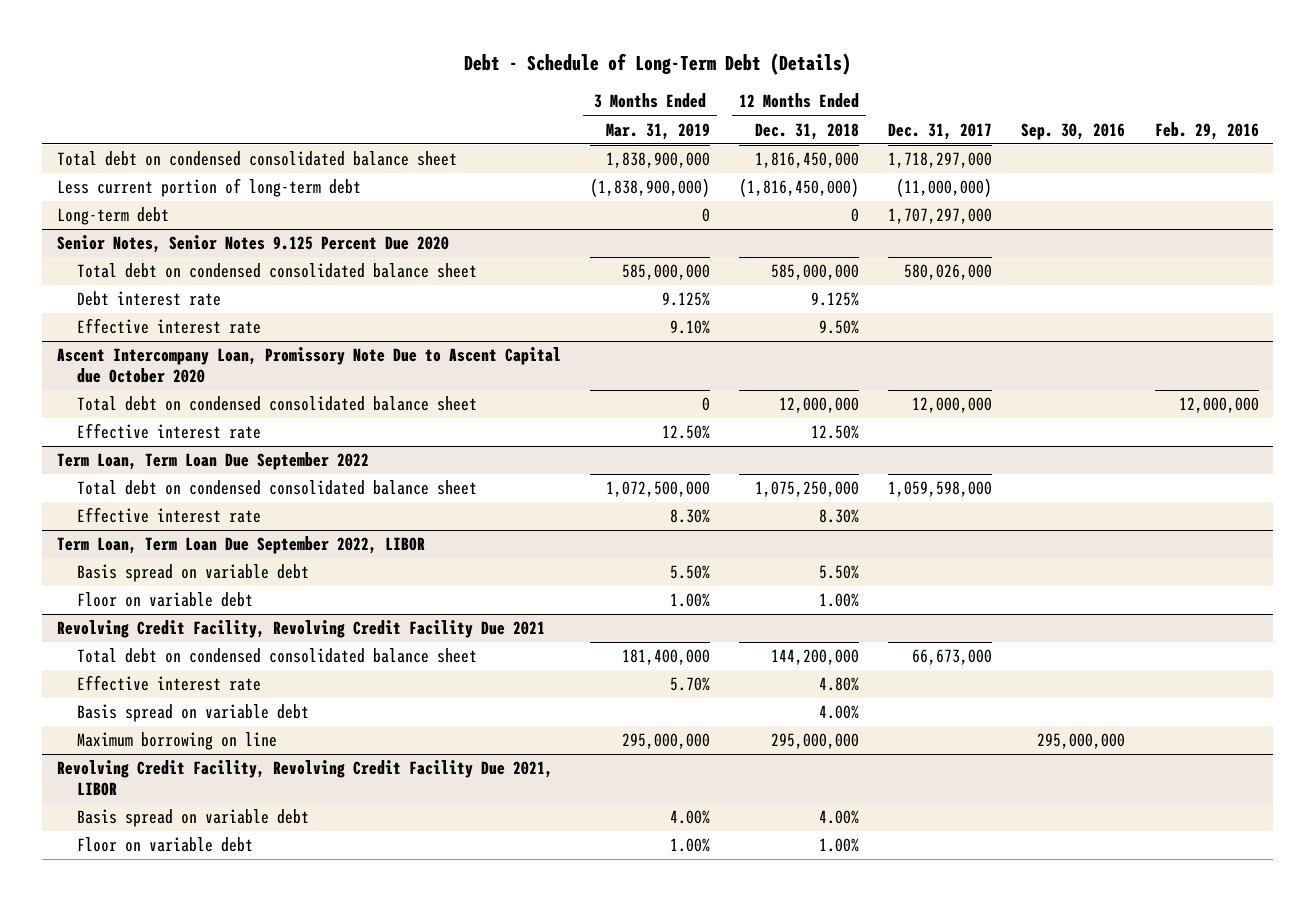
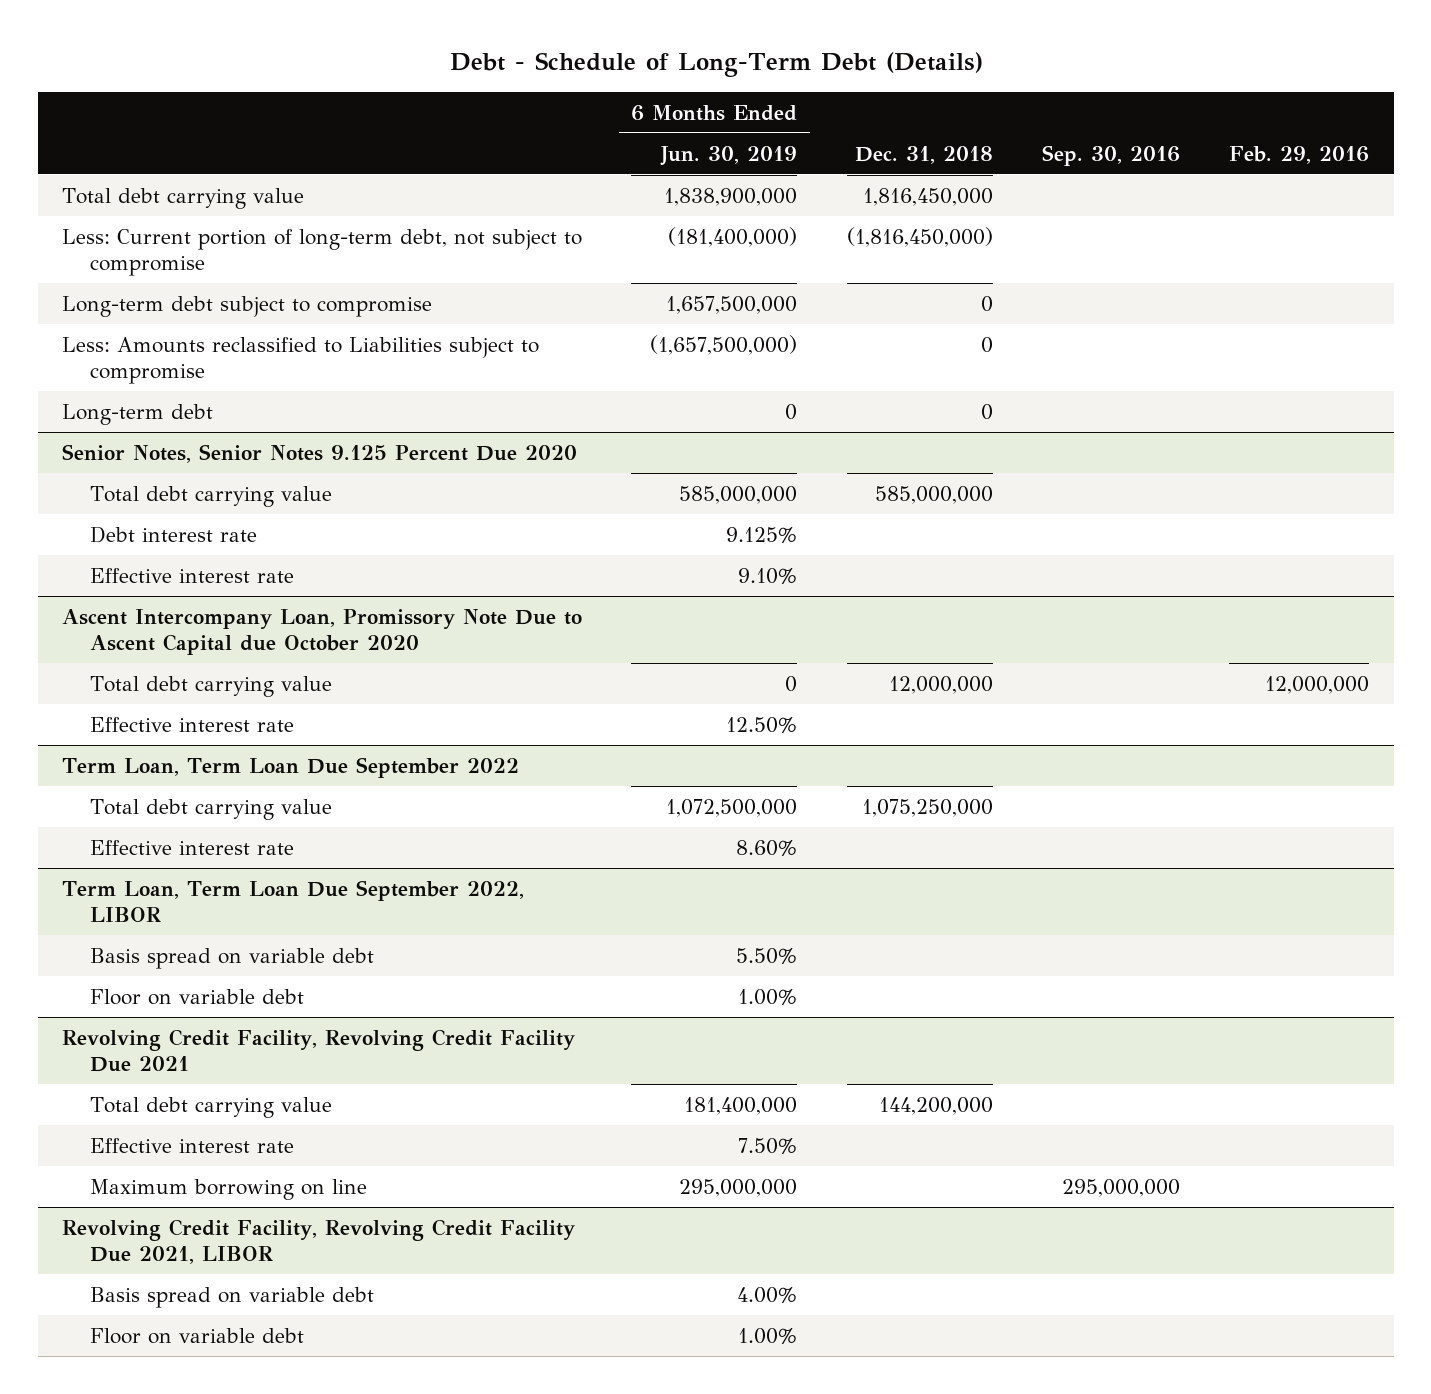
- | 3 Months Ended Mar. 31, 2019 | 12 Months Ended Dec. 31, 2018 | Dec. 31, 2017 | Sep. 30, 2016 | Feb. 29, 2016
+ | 6 Months Ended Jun. 30, 2019 | Dec. 31, 2018 | Sep. 30, 2016 | Feb. 29, 2016
- Total debt on condensed consolidated balance sheet | 1,838,900,000 | 1,816,450,000 | 1,718,297,000 | |
- Less current portion of long-term debt | (1,838,900,000) | (1,816,450,000) | (11,000,000) | |
+ Total debt carrying value | 1,838,900,000 | 1,816,450,000 | |
+ Less: Current portion of long-term debt, not subject to compromise | (181,400,000) | (1,816,450,000) | |
+ Long-term debt subject to compromise | 1,657,500,000 | 0 | |
+ Less: Amounts reclassified to Liabilities subject to compromise | (1,657,500,000) | 0 | |
@ Senior Notes, Senior Notes 9.125 Percent Due 2020
- Total debt on condensed consolidated balance sheet | 585,000,000 | 585,000,000 | 580,026,000 | |
+ Total debt carrying value | 585,000,000 | 585,000,000 | |
@ Ascent Intercompany Loan, Promissory Note Due to Ascent Capital due October 2020
- Total debt on condensed consolidated balance sheet | 0 | 12,000,000 | 12,000,000 | | 12,000,000
+ Total debt carrying value | 0 | 12,000,000 | | 12,000,000
@ Term Loan, Term Loan Due September 2022
- Total debt on condensed consolidated balance sheet | 1,072,500,000 | 1,075,250,000 | 1,059,598,000 | |
+ Total debt carrying value | 1,072,500,000 | 1,075,250,000 | |
@ Revolving Credit Facility, Revolving Credit Facility Due 2021
- Total debt on condensed consolidated balance sheet | 181,400,000 | 144,200,000 | 66,673,000 | |
+ Total debt carrying value | 181,400,000 | 144,200,000 | |
- Basis spread on variable debt | | 4.00% | | |

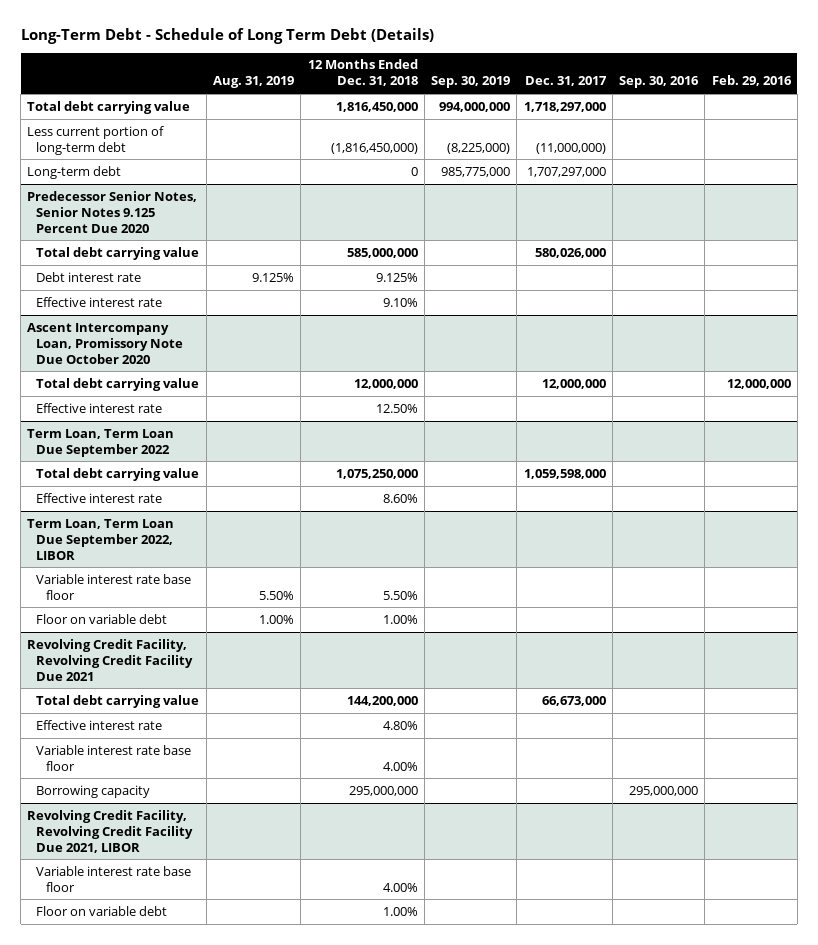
- Debt - Schedule of Long-Term Debt (Details)
+ Long-Term Debt - Schedule of Long Term Debt (Details)
- | 6 Months Ended Jun. 30, 2019 | Dec. 31, 2018 | Sep. 30, 2016 | Feb. 29, 2016
+ | Aug. 31, 2019 | 12 Months Ended Dec. 31, 2018 | Sep. 30, 2019 | Dec. 31, 2017 | Sep. 30, 2016 | Feb. 29, 2016
- Less: Current portion of long-term debt, not subject to compromise | (181,400,000) | (1,816,450,000) | |
- Long-term debt subject to compromise | 1,657,500,000 | 0 | |
- Less: Amounts reclassified to Liabilities subject to compromise | (1,657,500,000) | 0 | |
+ Less current portion of long-term debt | | (1,816,450,000) | (8,225,000) | (11,000,000) | |
- Senior Notes, Senior Notes 9.125 Percent Due 2020
+ Predecessor Senior Notes, Senior Notes 9.125 Percent Due 2020
- Ascent Intercompany Loan, Promissory Note Due to Ascent Capital due October 2020
+ Ascent Intercompany Loan, Promissory Note Due October 2020
@ Term Loan, Term Loan Due September 2022, LIBOR
- Basis spread on variable debt | 5.50% | | |
+ Variable interest rate base floor | 5.50% | 5.50% | | | |
@ Revolving Credit Facility, Revolving Credit Facility Due 2021
- Maximum borrowing on line | 295,000,000 | | 295,000,000 |
+ Variable interest rate base floor | | 4.00% | | | |
+ Borrowing capacity | | 295,000,000 | | | 295,000,000 |
@ Revolving Credit Facility, Revolving Credit Facility Due 2021, LIBOR
- Basis spread on variable debt | 4.00% | | |
+ Variable interest rate base floor | | 4.00% | | | |

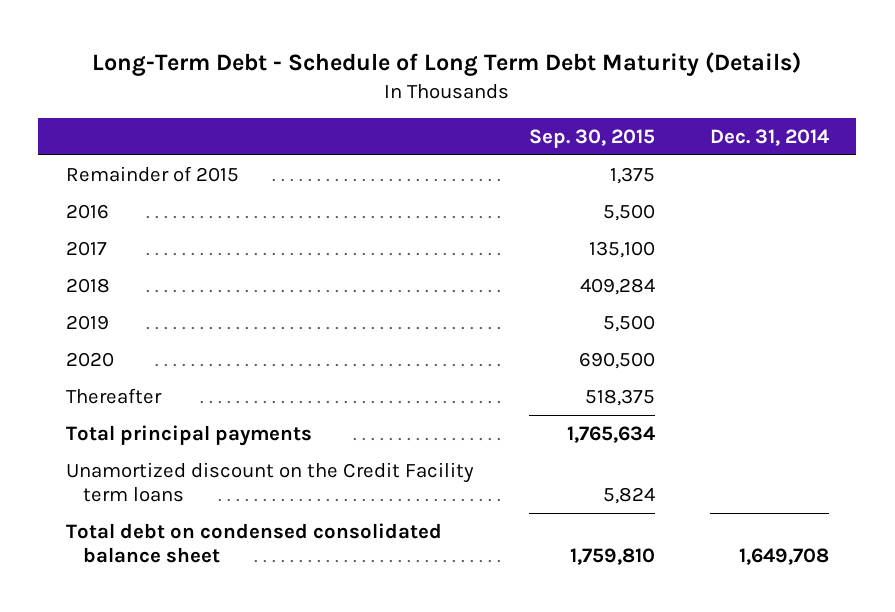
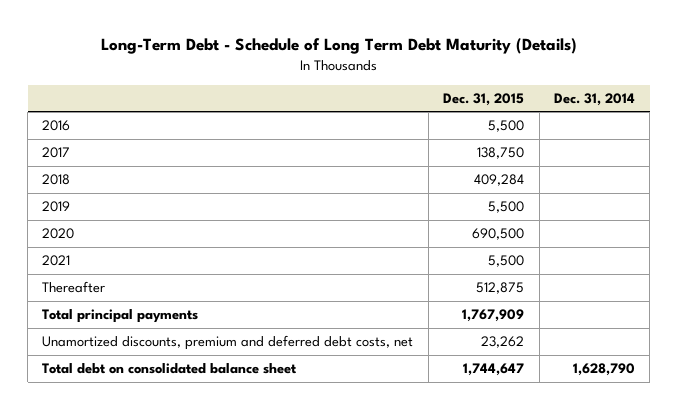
- | Sep. 30, 2015 | Dec. 31, 2014
+ | Dec. 31, 2015 | Dec. 31, 2014
- Remainder of 2015 | 1,375 |
+ 2021 | 5,500 |
- Unamortized discount on the Credit Facility term loans | 5,824 |
- Total debt on condensed consolidated balance sheet | 1,759,810 | 1,649,708
+ Unamortized discounts, premium and deferred debt costs, net | 23,262 |
+ Total debt on consolidated balance sheet | 1,744,647 | 1,628,790

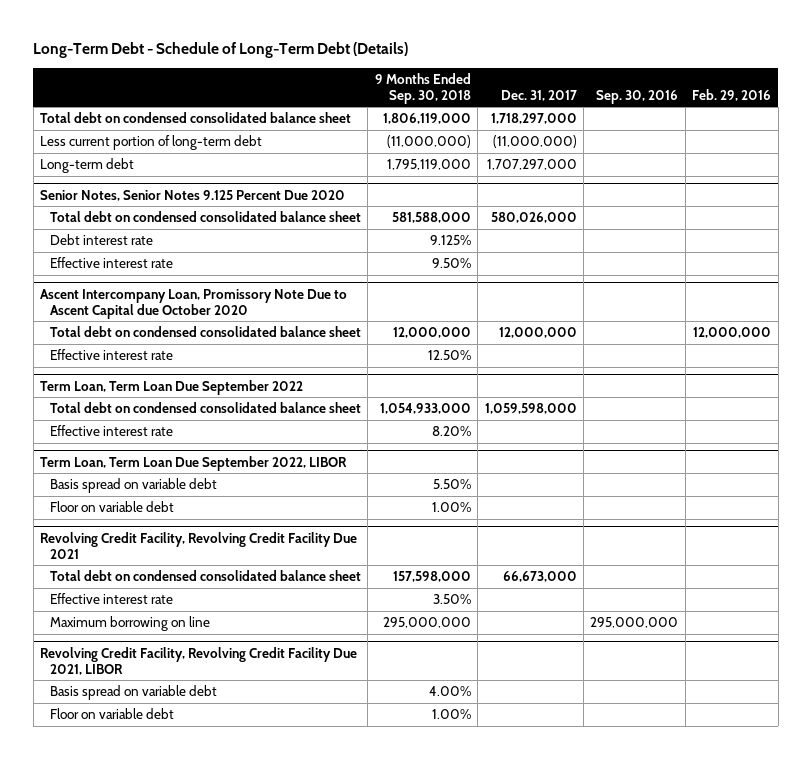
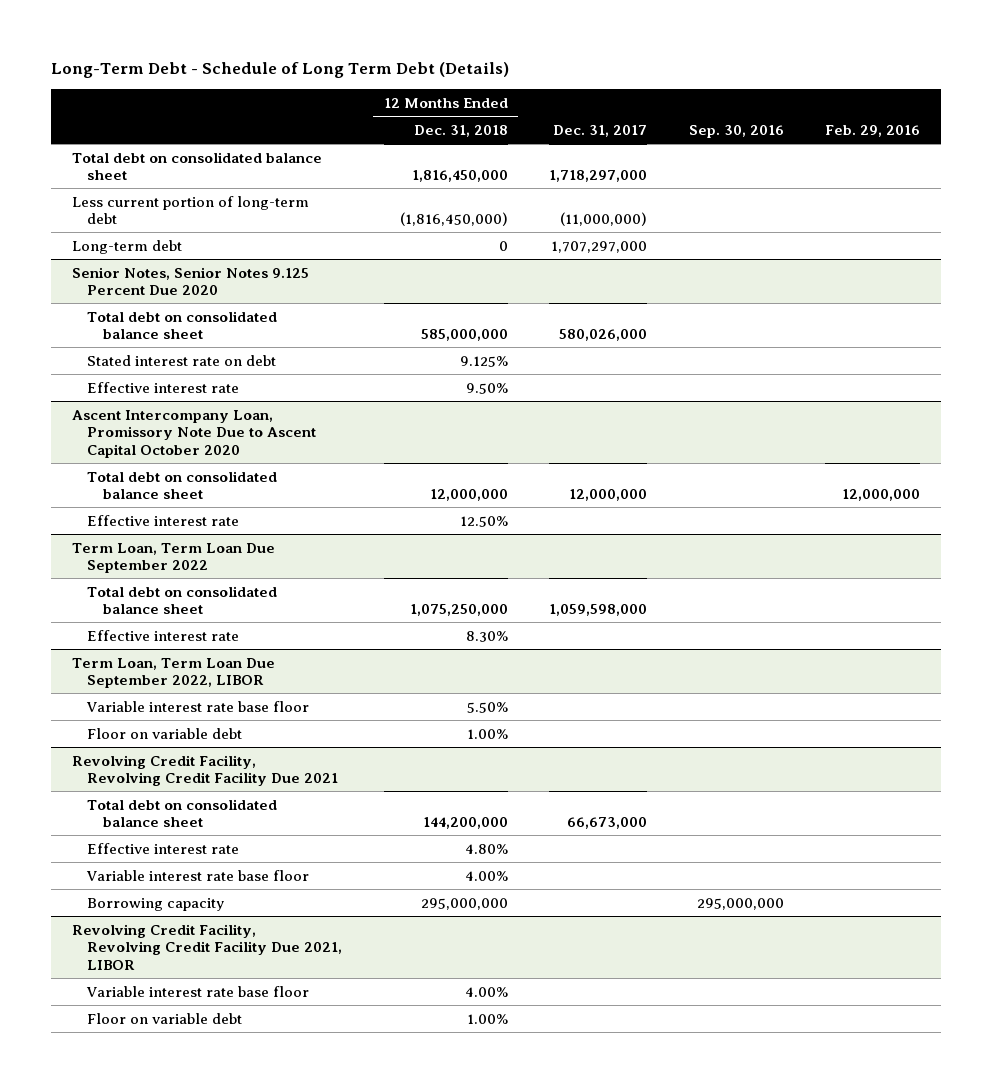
- Long-Term Debt - Schedule of Long-Term Debt (Details)
+ Long-Term Debt - Schedule of Long Term Debt (Details)
- | 9 Months Ended Sep. 30, 2018 | Dec. 31, 2017 | Sep. 30, 2016 | Feb. 29, 2016
+ | 12 Months Ended Dec. 31, 2018 | Dec. 31, 2017 | Sep. 30, 2016 | Feb. 29, 2016
- Total debt on condensed consolidated balance sheet | 1,806,119,000 | 1,718,297,000 | |
+ Total debt on consolidated balance sheet | 1,816,450,000 | 1,718,297,000 | |
@ Senior Notes, Senior Notes 9.125 Percent Due 2020
- Total debt on condensed consolidated balance sheet | 581,588,000 | 580,026,000 | |
- Debt interest rate | 9.125% | | |
+ Total debt on consolidated balance sheet | 585,000,000 | 580,026,000 | |
+ Stated interest rate on debt | 9.125% | | |
- Ascent Intercompany Loan, Promissory Note Due to Ascent Capital due October 2020
- Total debt on condensed consolidated balance sheet | 12,000,000 | 12,000,000 | | 12,000,000
+ Ascent Intercompany Loan, Promissory Note Due to Ascent Capital October 2020
+ Total debt on consolidated balance sheet | 12,000,000 | 12,000,000 | | 12,000,000
@ Term Loan, Term Loan Due September 2022
- Total debt on condensed consolidated balance sheet | 1,054,933,000 | 1,059,598,000 | |
+ Total debt on consolidated balance sheet | 1,075,250,000 | 1,059,598,000 | |
@ Term Loan, Term Loan Due September 2022, LIBOR
- Basis spread on variable debt | 5.50% | | |
+ Variable interest rate base floor | 5.50% | | |
@ Revolving Credit Facility, Revolving Credit Facility Due 2021
- Total debt on condensed consolidated balance sheet | 157,598,000 | 66,673,000 | |
+ Total debt on consolidated balance sheet | 144,200,000 | 66,673,000 | |
- Maximum borrowing on line | 295,000,000 | | 295,000,000 |
+ Variable interest rate base floor | 4.00% | | |
+ Borrowing capacity | 295,000,000 | | 295,000,000 |
@ Revolving Credit Facility, Revolving Credit Facility Due 2021, LIBOR
- Basis spread on variable debt | 4.00% | | |
+ Variable interest rate base floor | 4.00% | | |

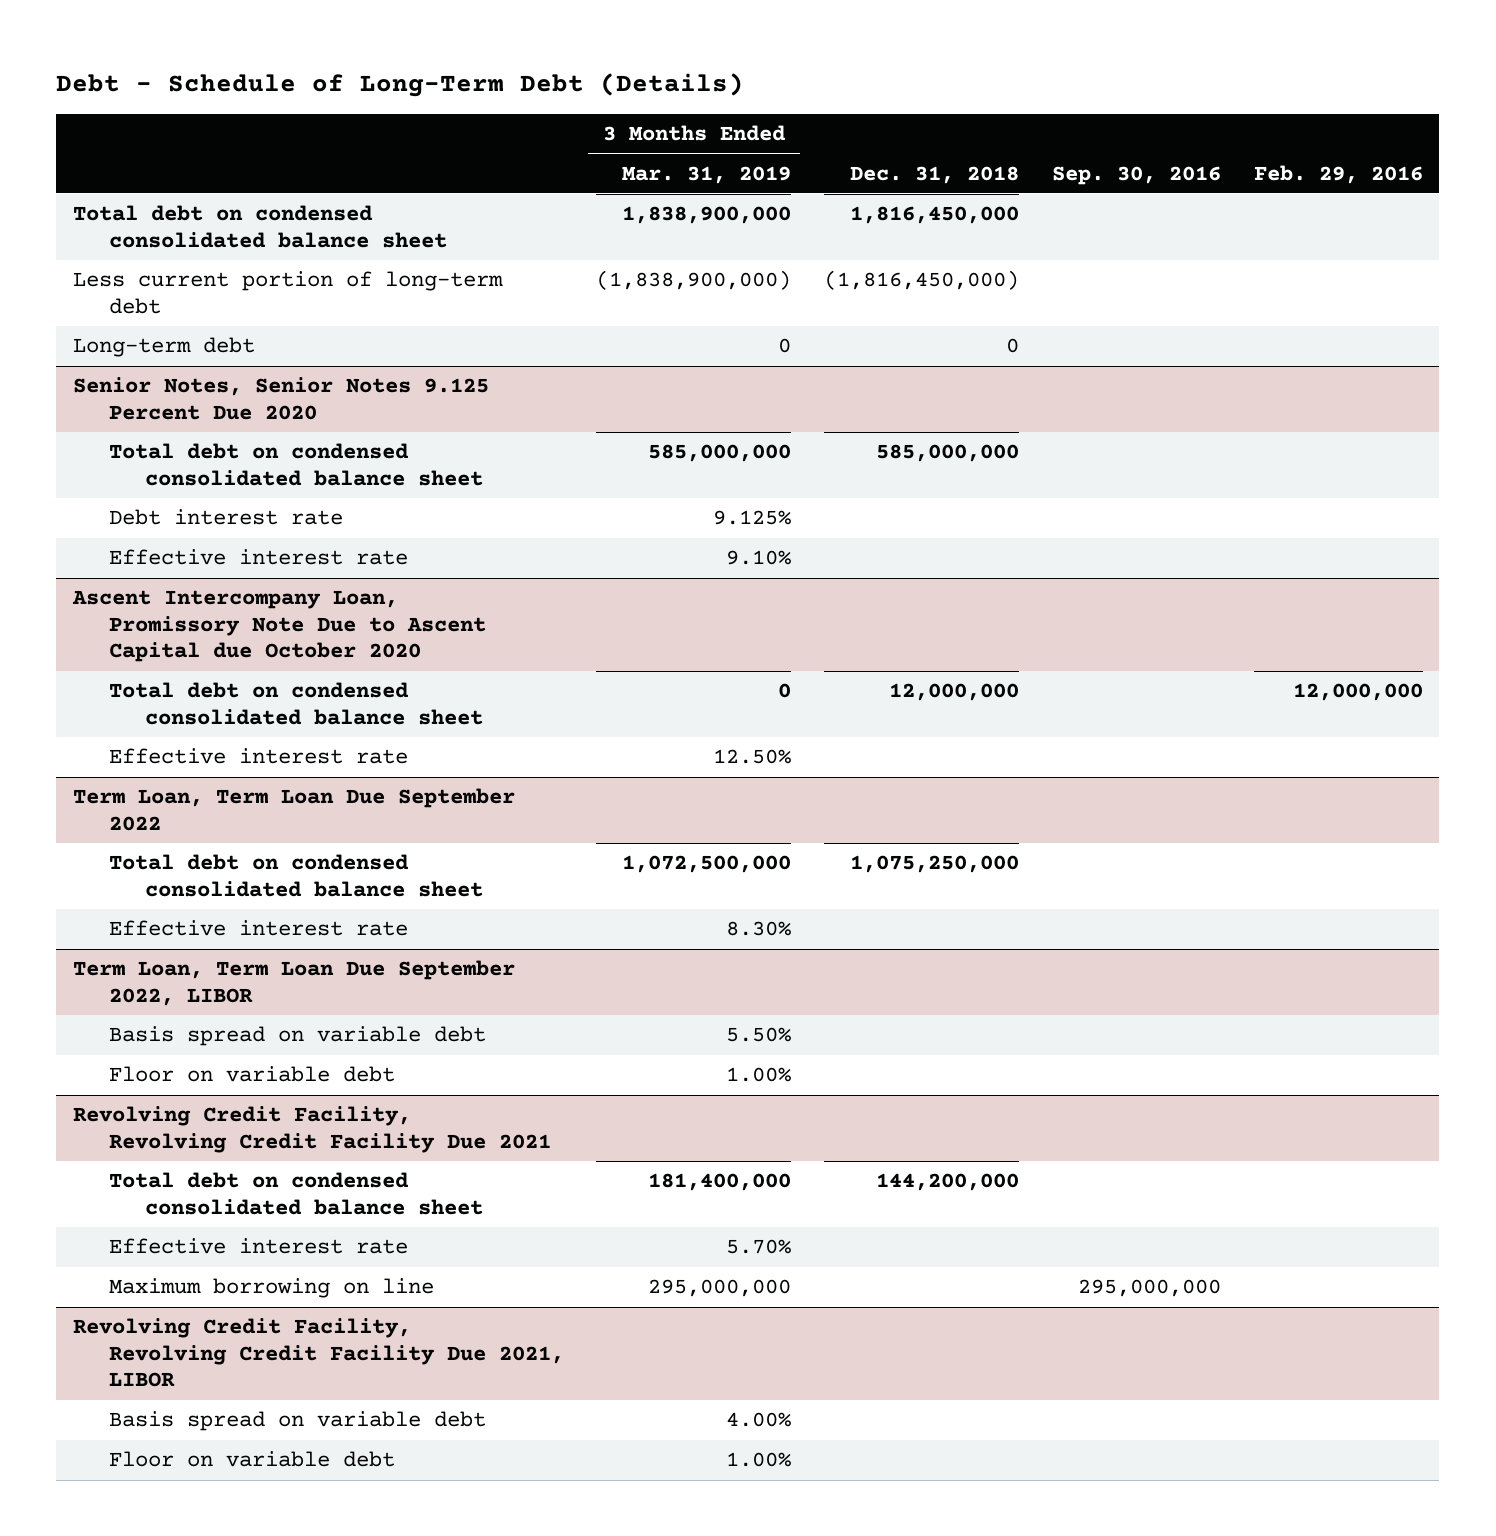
- Long-Term Debt - Schedule of Long Term Debt (Details)
+ Debt - Schedule of Long-Term Debt (Details)
- | 12 Months Ended Dec. 31, 2018 | Dec. 31, 2017 | Sep. 30, 2016 | Feb. 29, 2016
+ | 3 Months Ended Mar. 31, 2019 | Dec. 31, 2018 | Sep. 30, 2016 | Feb. 29, 2016
- Total debt on consolidated balance sheet | 1,816,450,000 | 1,718,297,000 | |
+ Total debt on condensed consolidated balance sheet | 1,838,900,000 | 1,816,450,000 | |
@ Senior Notes, Senior Notes 9.125 Percent Due 2020
- Total debt on consolidated balance sheet | 585,000,000 | 580,026,000 | |
- Stated interest rate on debt | 9.125% | | |
+ Total debt on condensed consolidated balance sheet | 585,000,000 | 585,000,000 | |
+ Debt interest rate | 9.125% | | |
- Ascent Intercompany Loan, Promissory Note Due to Ascent Capital October 2020
- Total debt on consolidated balance sheet | 12,000,000 | 12,000,000 | | 12,000,000
+ Ascent Intercompany Loan, Promissory Note Due to Ascent Capital due October 2020
+ Total debt on condensed consolidated balance sheet | 0 | 12,000,000 | | 12,000,000
@ Term Loan, Term Loan Due September 2022
- Total debt on consolidated balance sheet | 1,075,250,000 | 1,059,598,000 | |
+ Total debt on condensed consolidated balance sheet | 1,072,500,000 | 1,075,250,000 | |
@ Term Loan, Term Loan Due September 2022, LIBOR
- Variable interest rate base floor | 5.50% | | |
+ Basis spread on variable debt | 5.50% | | |
@ Revolving Credit Facility, Revolving Credit Facility Due 2021
- Total debt on consolidated balance sheet | 144,200,000 | 66,673,000 | |
+ Total debt on condensed consolidated balance sheet | 181,400,000 | 144,200,000 | |
- Variable interest rate base floor | 4.00% | | |
- Borrowing capacity | 295,000,000 | | 295,000,000 |
+ Maximum borrowing on line | 295,000,000 | | 295,000,000 |
@ Revolving Credit Facility, Revolving Credit Facility Due 2021, LIBOR
- Variable interest rate base floor | 4.00% | | |
+ Basis spread on variable debt | 4.00% | | |

